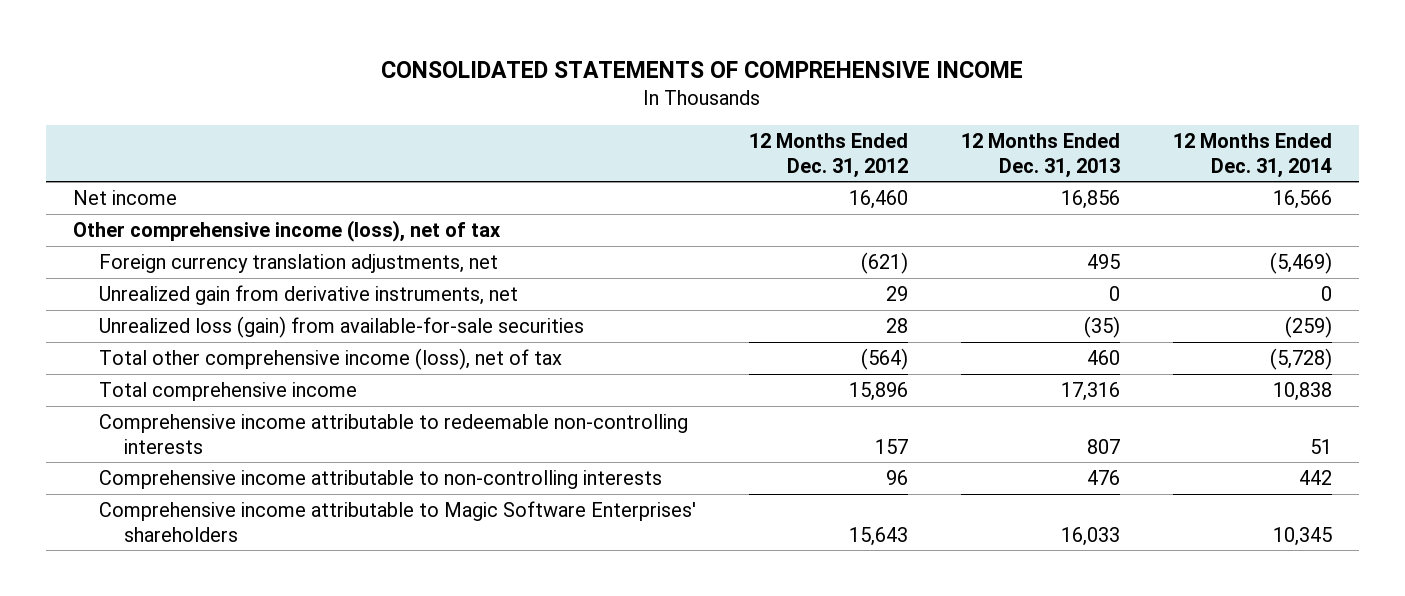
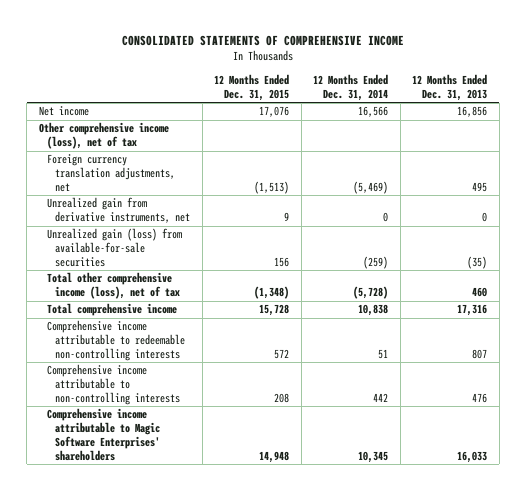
- | 12 Months Ended Dec. 31, 2012 | 12 Months Ended Dec. 31, 2013 | 12 Months Ended Dec. 31, 2014
+ | 12 Months Ended Dec. 31, 2015 | 12 Months Ended Dec. 31, 2014 | 12 Months Ended Dec. 31, 2013
- Unrealized loss (gain) from available-for-sale securities | 28 | (35) | (259)
+ Unrealized gain (loss) from available-for-sale securities | 156 | (259) | (35)

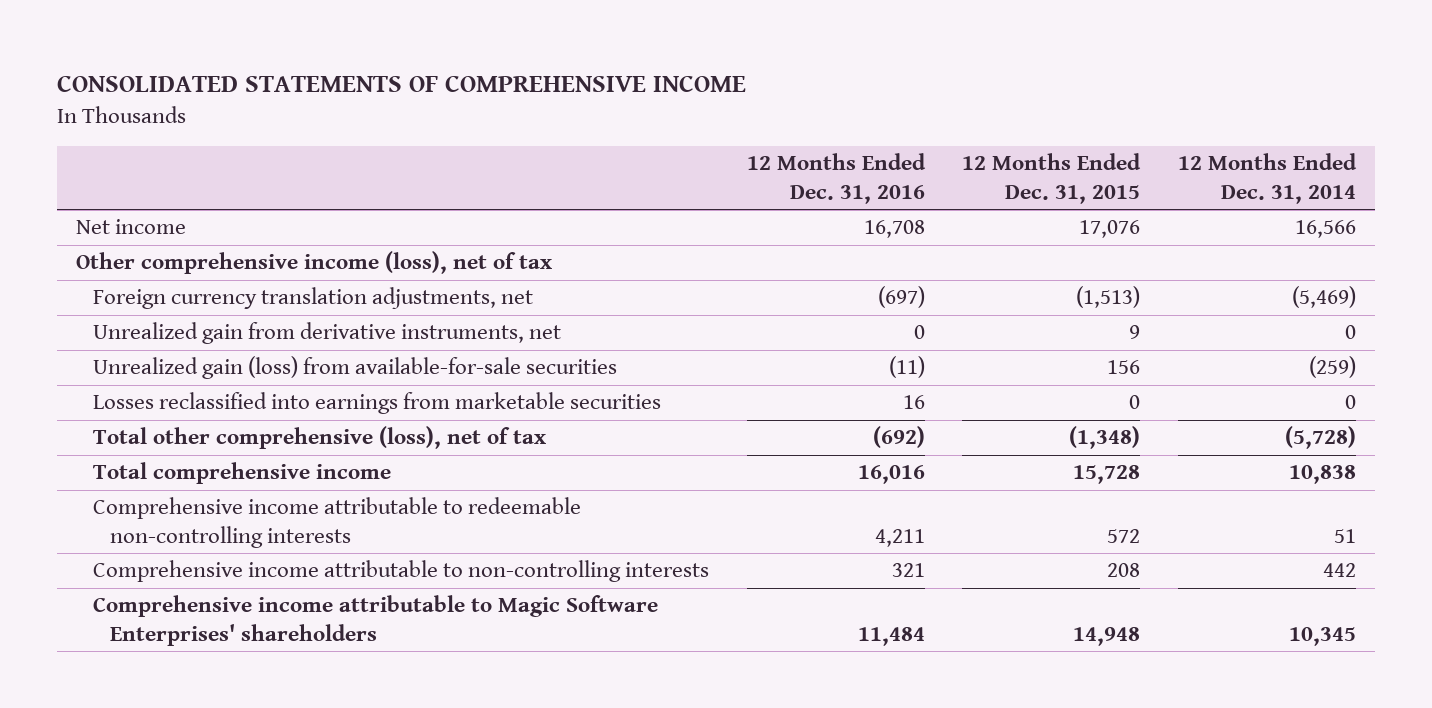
- | 12 Months Ended Dec. 31, 2015 | 12 Months Ended Dec. 31, 2014 | 12 Months Ended Dec. 31, 2013
+ | 12 Months Ended Dec. 31, 2016 | 12 Months Ended Dec. 31, 2015 | 12 Months Ended Dec. 31, 2014
- Total other comprehensive income (loss), net of tax | (1,348) | (5,728) | 460
+ Losses reclassified into earnings from marketable securities | 16 | 0 | 0
+ Total other comprehensive (loss), net of tax | (692) | (1,348) | (5,728)

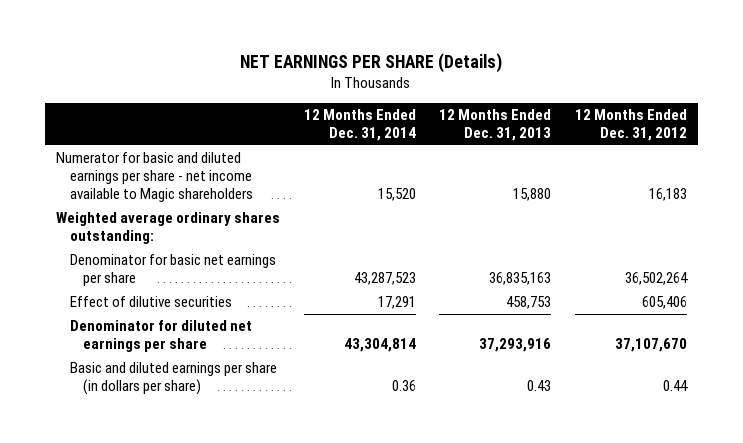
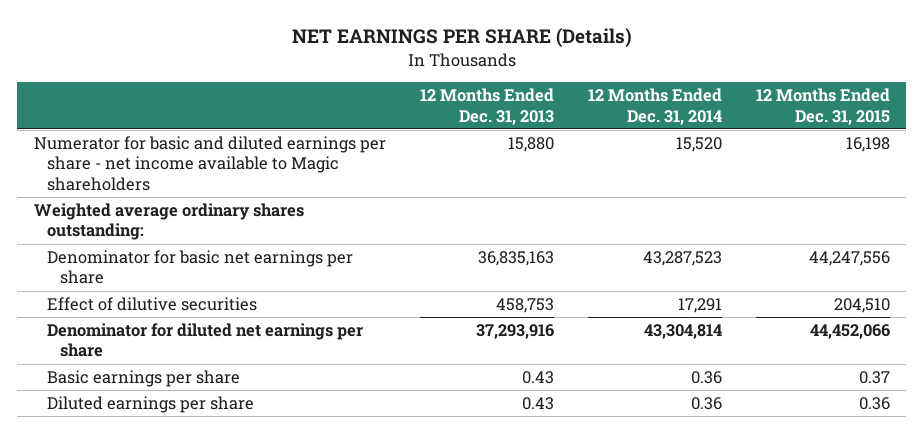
- | 12 Months Ended Dec. 31, 2014 | 12 Months Ended Dec. 31, 2013 | 12 Months Ended Dec. 31, 2012
+ | 12 Months Ended Dec. 31, 2013 | 12 Months Ended Dec. 31, 2014 | 12 Months Ended Dec. 31, 2015
- Basic and diluted earnings per share (in dollars per share) | 0.36 | 0.43 | 0.44
+ Basic earnings per share | 0.43 | 0.36 | 0.37
+ Diluted earnings per share | 0.43 | 0.36 | 0.36

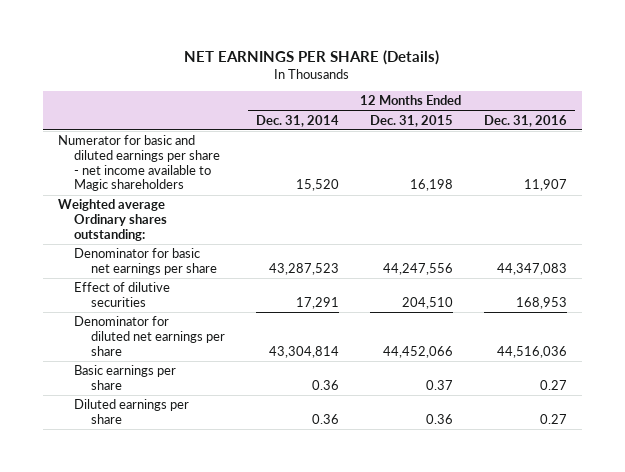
- | 12 Months Ended Dec. 31, 2013 | 12 Months Ended Dec. 31, 2014 | 12 Months Ended Dec. 31, 2015
+ | 12 Months Ended Dec. 31, 2014 | 12 Months Ended Dec. 31, 2015 | 12 Months Ended Dec. 31, 2016
- Weighted average ordinary shares outstanding:
+ Weighted average Ordinary shares outstanding:

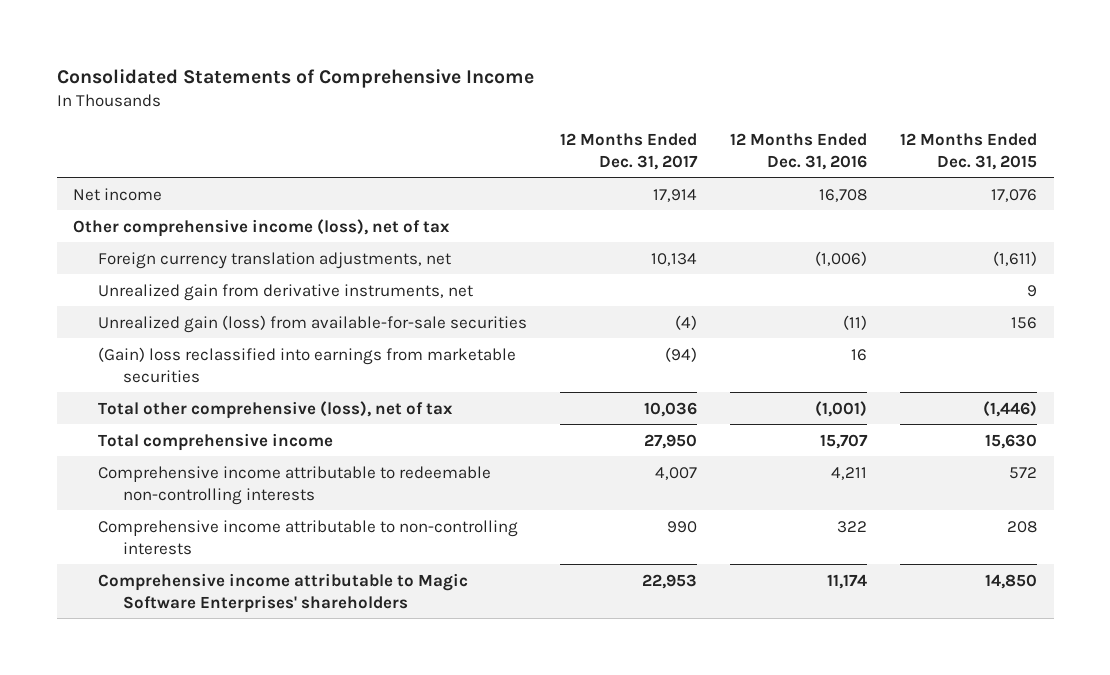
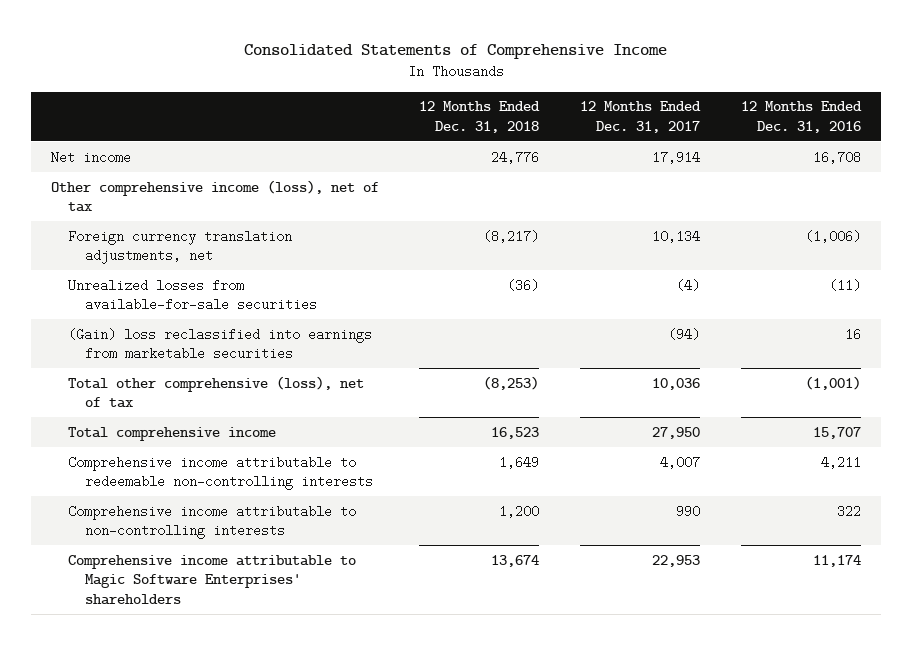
- | 12 Months Ended Dec. 31, 2017 | 12 Months Ended Dec. 31, 2016 | 12 Months Ended Dec. 31, 2015
+ | 12 Months Ended Dec. 31, 2018 | 12 Months Ended Dec. 31, 2017 | 12 Months Ended Dec. 31, 2016
- Unrealized gain from derivative instruments, net | | | 9
- Unrealized gain (loss) from available-for-sale securities | (4) | (11) | 156
+ Unrealized losses from available-for-sale securities | (36) | (4) | (11)

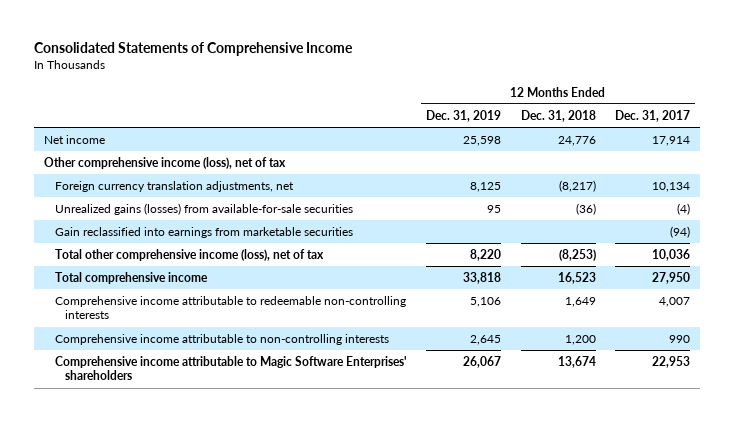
- | 12 Months Ended Dec. 31, 2018 | 12 Months Ended Dec. 31, 2017 | 12 Months Ended Dec. 31, 2016
+ | 12 Months Ended Dec. 31, 2019 | 12 Months Ended Dec. 31, 2018 | 12 Months Ended Dec. 31, 2017
- Unrealized losses from available-for-sale securities | (36) | (4) | (11)
- (Gain) loss reclassified into earnings from marketable securities | | (94) | 16
- Total other comprehensive (loss), net of tax | (8,253) | 10,036 | (1,001)
+ Unrealized gains (losses) from available-for-sale securities | 95 | (36) | (4)
+ Gain reclassified into earnings from marketable securities | | | (94)
+ Total other comprehensive income (loss), net of tax | 8,220 | (8,253) | 10,036

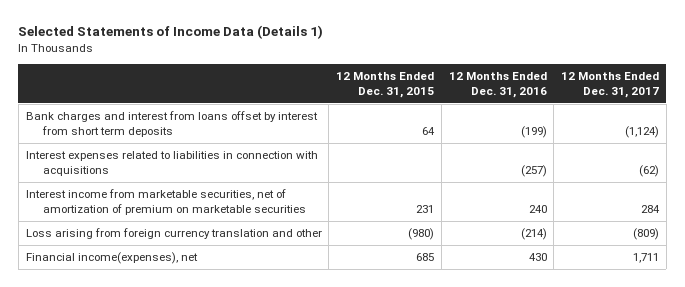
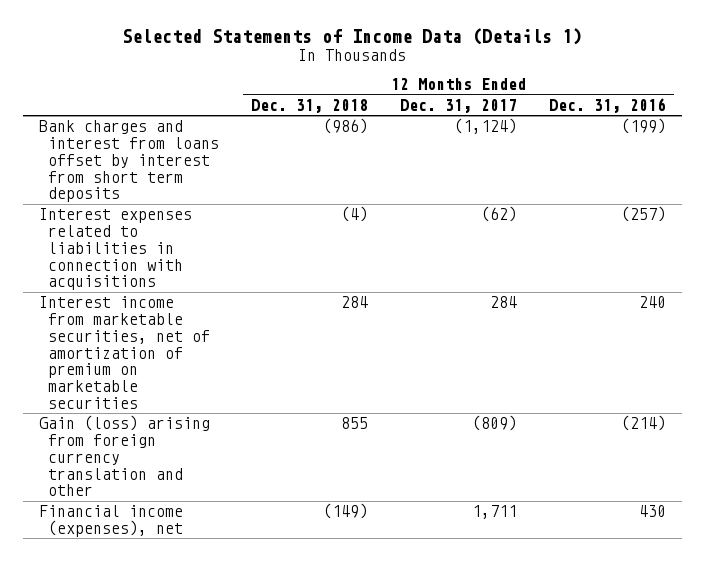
- | 12 Months Ended Dec. 31, 2015 | 12 Months Ended Dec. 31, 2016 | 12 Months Ended Dec. 31, 2017
+ | 12 Months Ended Dec. 31, 2018 | 12 Months Ended Dec. 31, 2017 | 12 Months Ended Dec. 31, 2016
- Loss arising from foreign currency translation and other | (980) | (214) | (809)
- Financial income(expenses), net | 685 | 430 | 1,711
+ Gain (loss) arising from foreign currency translation and other | 855 | (809) | (214)
+ Financial income (expenses), net | (149) | 1,711 | 430

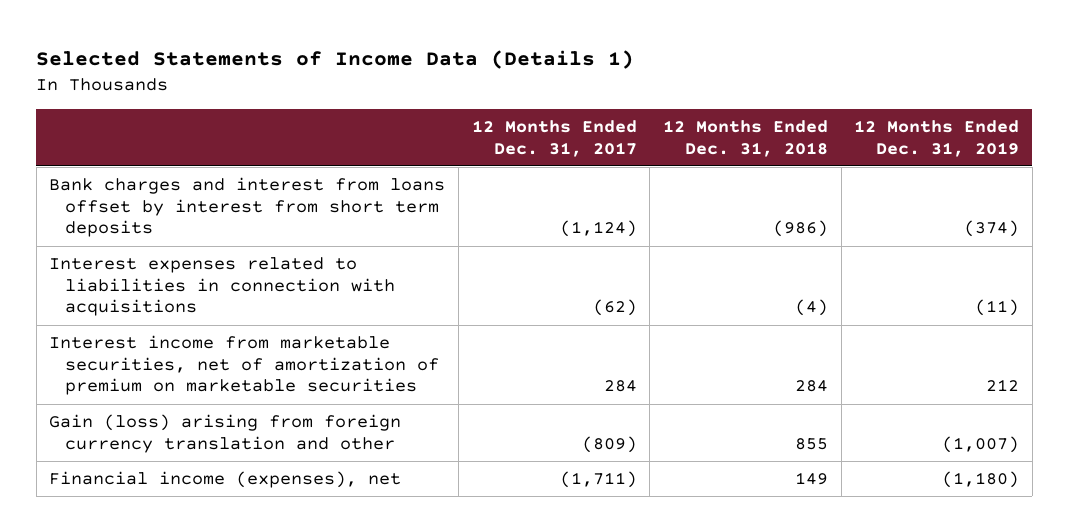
- | 12 Months Ended Dec. 31, 2018 | 12 Months Ended Dec. 31, 2017 | 12 Months Ended Dec. 31, 2016
+ | 12 Months Ended Dec. 31, 2017 | 12 Months Ended Dec. 31, 2018 | 12 Months Ended Dec. 31, 2019
- Financial income (expenses), net | (149) | 1,711 | 430
+ Financial income (expenses), net | (1,711) | 149 | (1,180)

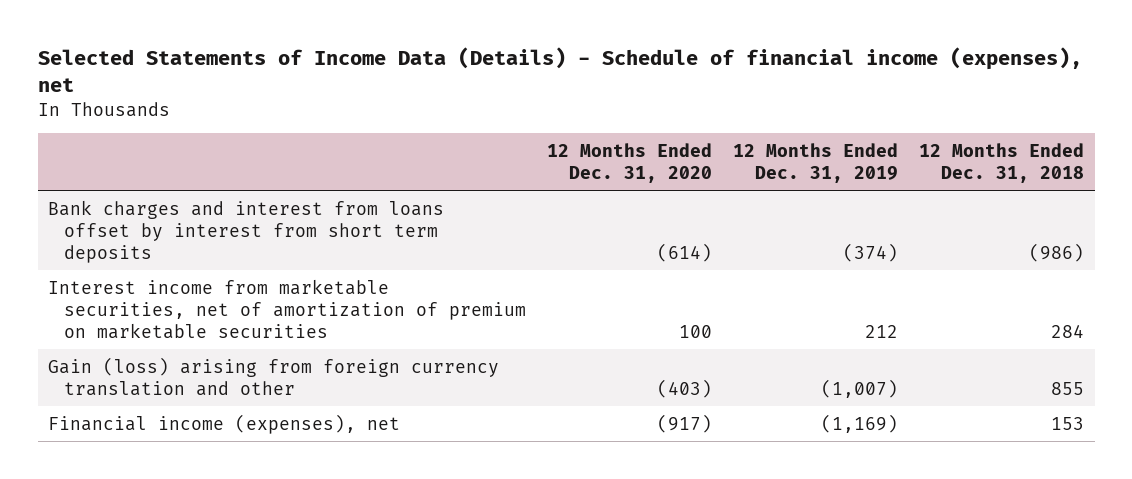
- Selected Statements of Income Data (Details 1)
+ Selected Statements of Income Data (Details) - Schedule of financial income (expenses), net
- | 12 Months Ended Dec. 31, 2017 | 12 Months Ended Dec. 31, 2018 | 12 Months Ended Dec. 31, 2019
+ | 12 Months Ended Dec. 31, 2020 | 12 Months Ended Dec. 31, 2019 | 12 Months Ended Dec. 31, 2018
- Interest expenses related to liabilities in connection with acquisitions | (62) | (4) | (11)
- Financial income (expenses), net | (1,711) | 149 | (1,180)
+ Financial income (expenses), net | (917) | (1,169) | 153

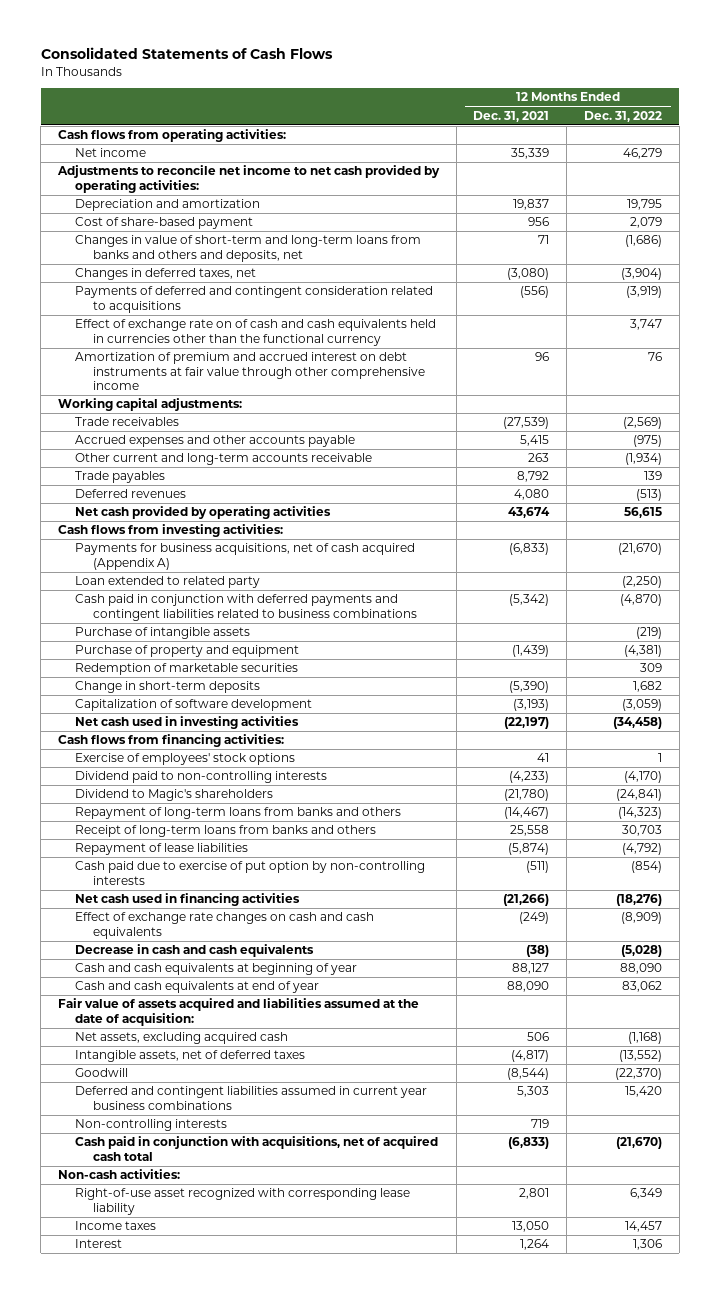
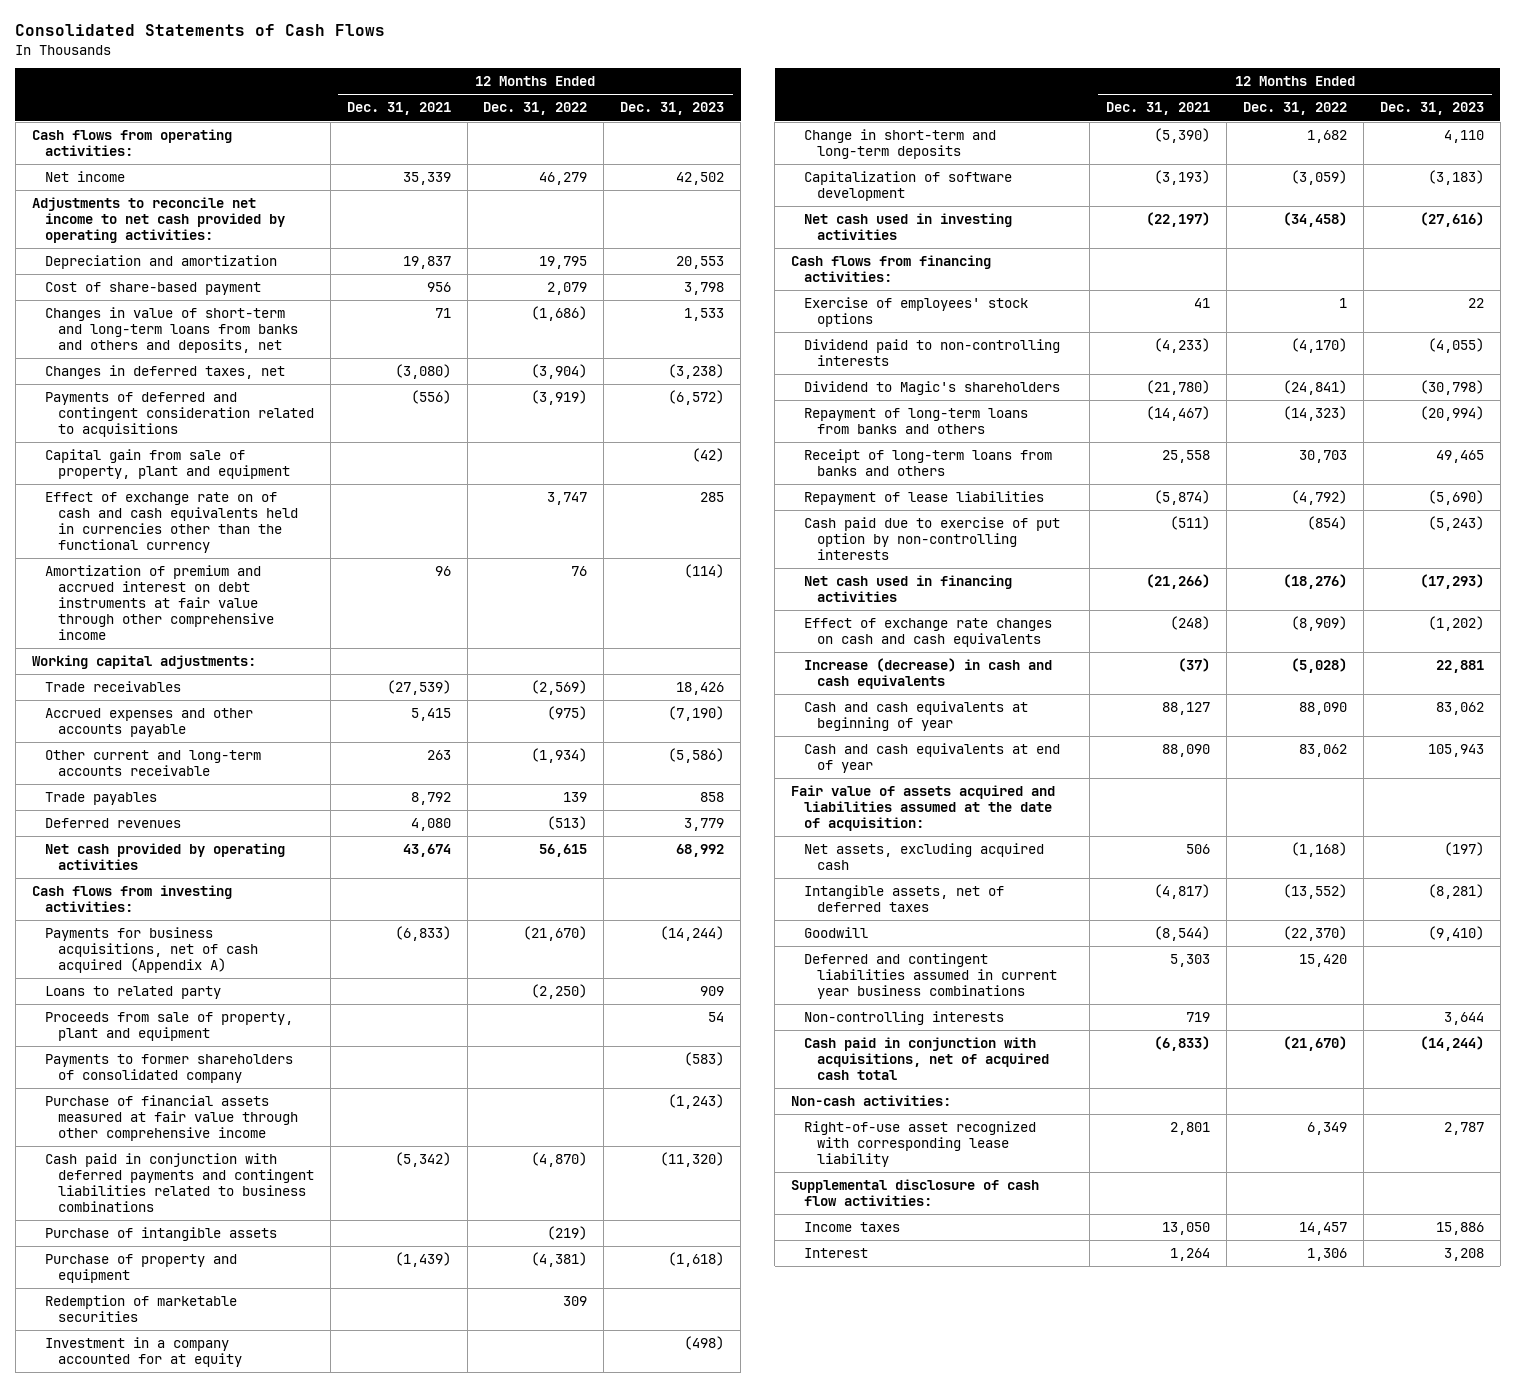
- | 12 Months Ended Dec. 31, 2021 | 12 Months Ended Dec. 31, 2022
+ | 12 Months Ended Dec. 31, 2021 | 12 Months Ended Dec. 31, 2022 | 12 Months Ended Dec. 31, 2023
+ Capital gain from sale of property, plant and equipment | | | (42)
- Loan extended to related party | | (2,250)
+ Loans to related party | | (2,250) | 909
+ Proceeds from sale of property, plant and equipment | | | 54
+ Payments to former shareholders of consolidated company | | | (583)
+ Purchase of financial assets measured at fair value through other comprehensive income | | | (1,243)
- Change in short-term deposits | (5,390) | 1,682
+ Investment in a company accounted for at equity | | | (498)
+ Change in short-term and long-term deposits | (5,390) | 1,682 | 4,110
- Effect of exchange rate changes on cash and cash equivalents | (249) | (8,909)
- Decrease in cash and cash equivalents | (38) | (5,028)
+ Effect of exchange rate changes on cash and cash equivalents | (248) | (8,909) | (1,202)
+ Increase (decrease) in cash and cash equivalents | (37) | (5,028) | 22,881
+ Supplemental disclosure of cash flow activities:

